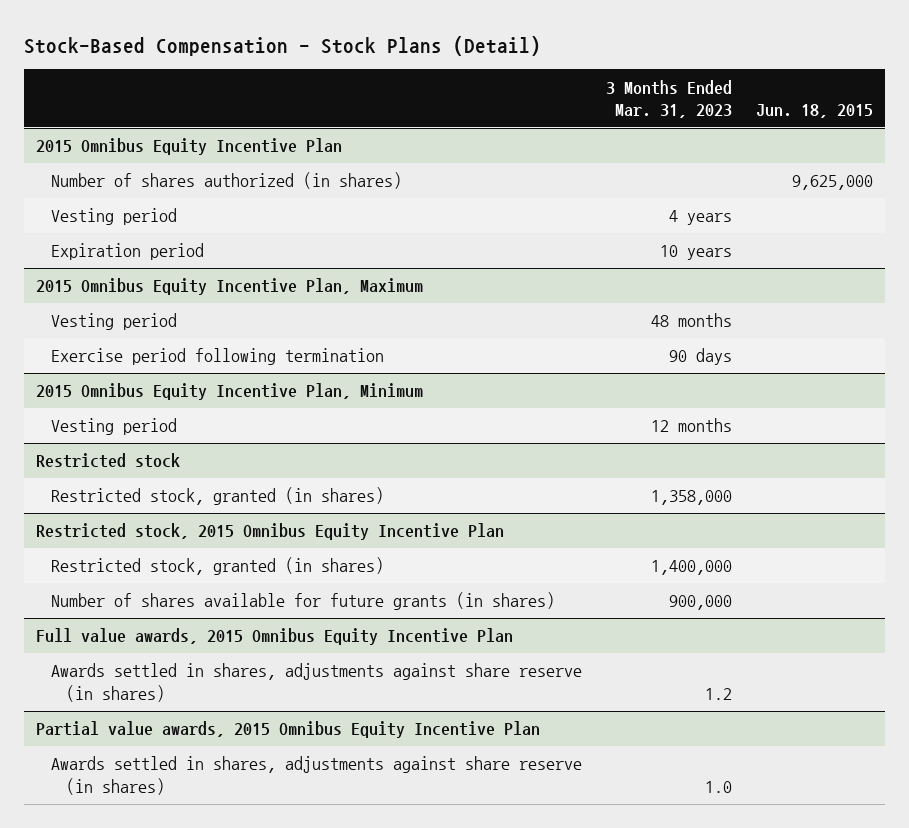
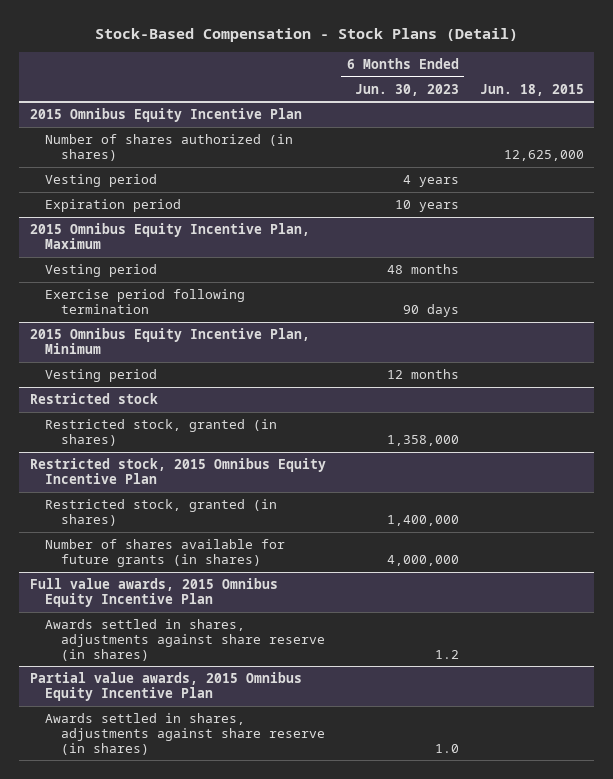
- | 3 Months Ended Mar. 31, 2023 | Jun. 18, 2015
+ | 6 Months Ended Jun. 30, 2023 | Jun. 18, 2015
@ 2015 Omnibus Equity Incentive Plan
- Number of shares authorized (in shares) | | 9,625,000
+ Number of shares authorized (in shares) | | 12,625,000

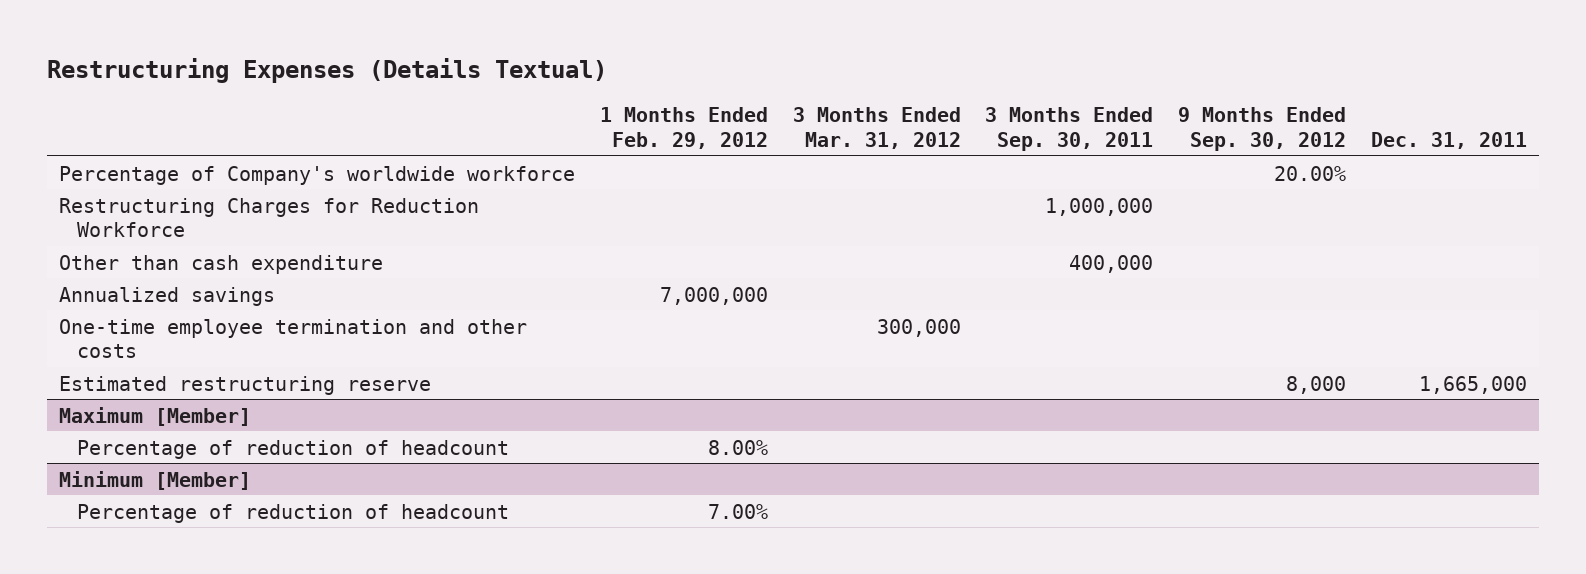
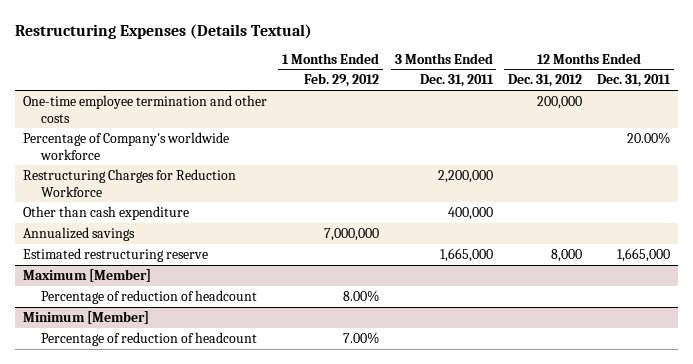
- | 1 Months Ended Feb. 29, 2012 | 3 Months Ended Mar. 31, 2012 | 3 Months Ended Sep. 30, 2011 | 9 Months Ended Sep. 30, 2012 | Dec. 31, 2011
+ | 1 Months Ended Feb. 29, 2012 | 3 Months Ended Dec. 31, 2011 | 12 Months Ended Dec. 31, 2012 | 12 Months Ended Dec. 31, 2011
moved up: One-time employee termination and other costs | | | 200,000 |

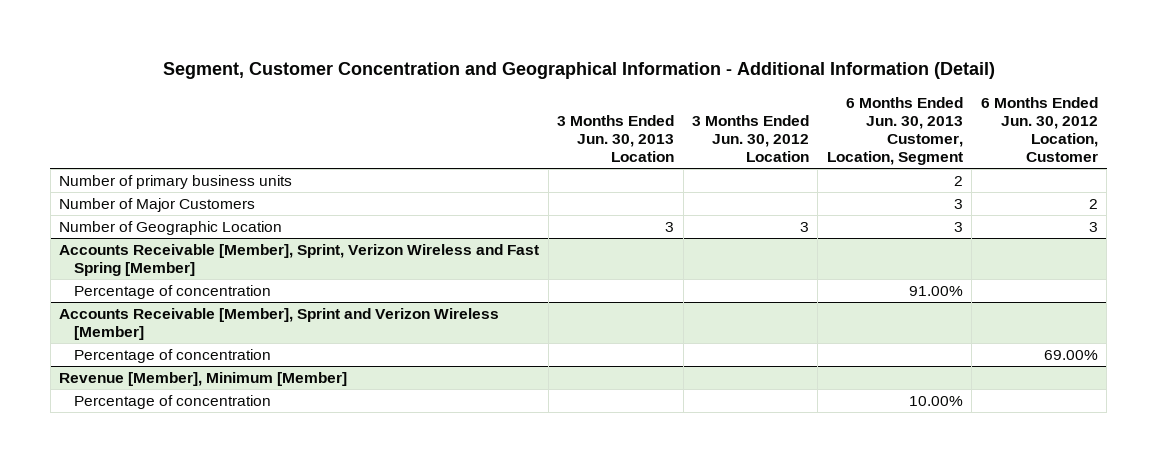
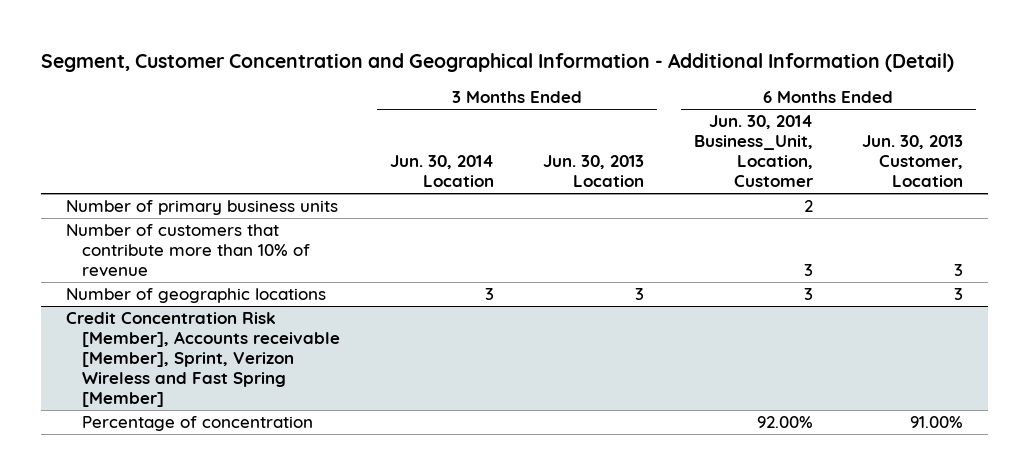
- | 3 Months Ended Jun. 30, 2013 Location | 3 Months Ended Jun. 30, 2012 Location | 6 Months Ended Jun. 30, 2013 Customer, Location, Segment | 6 Months Ended Jun. 30, 2012 Location, Customer
+ | 3 Months Ended Jun. 30, 2014 Location | 3 Months Ended Jun. 30, 2013 Location | 6 Months Ended Jun. 30, 2014 Business_Unit, Location, Customer | 6 Months Ended Jun. 30, 2013 Customer, Location
- Number of Major Customers | | | 3 | 2
- Number of Geographic Location | 3 | 3 | 3 | 3
- Accounts Receivable [Member], Sprint, Verizon Wireless and Fast Spring [Member]
+ Number of customers that contribute more than 10% of revenue | | | 3 | 3
+ Number of geographic locations | 3 | 3 | 3 | 3
+ Credit Concentration Risk [Member], Accounts receivable [Member], Sprint, Verizon Wireless and Fast Spring [Member]
- Accounts Receivable [Member], Sprint and Verizon Wireless [Member]
- Percentage of concentration | | | | 69.00%
- Revenue [Member], Minimum [Member]
- Percentage of concentration | | | 10.00% |

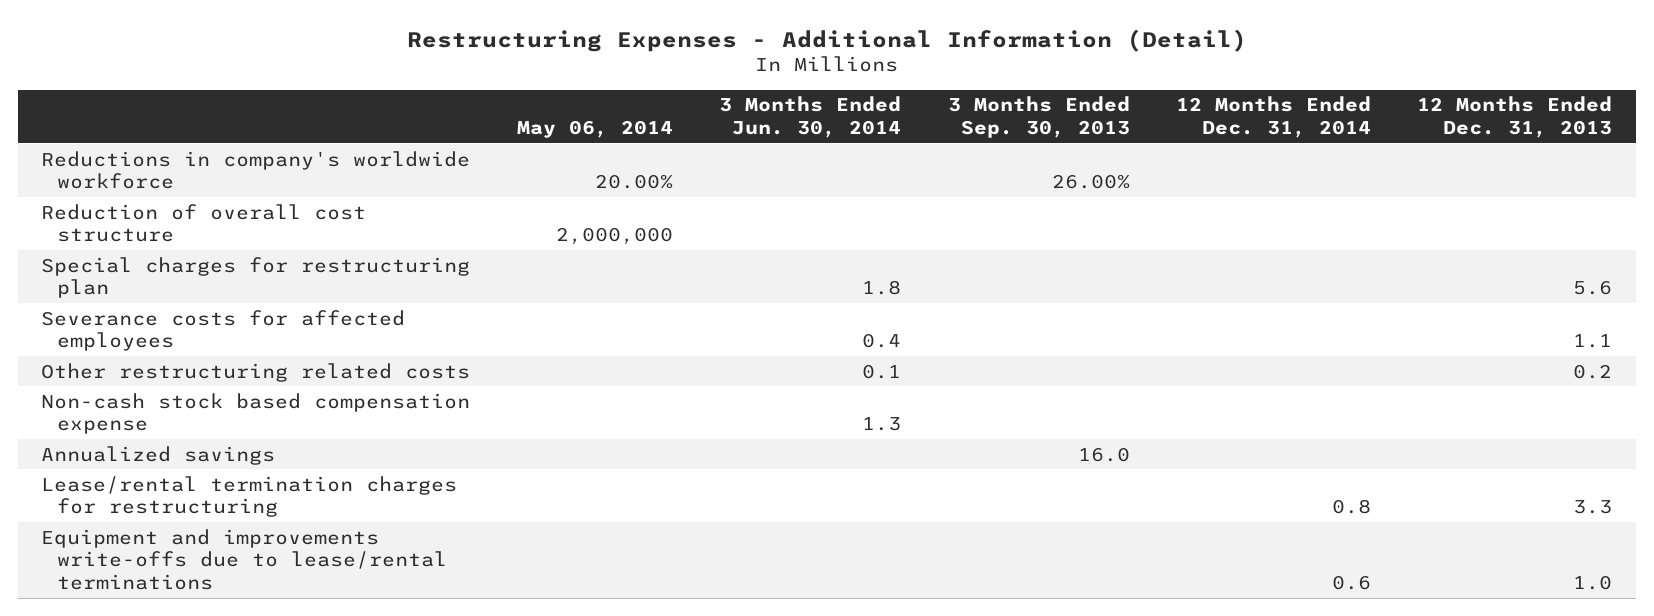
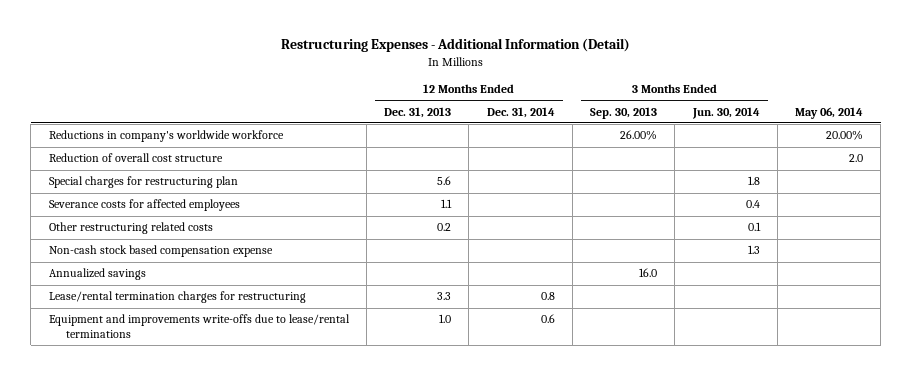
- | May 06, 2014 | 3 Months Ended Jun. 30, 2014 | 3 Months Ended Sep. 30, 2013 | 12 Months Ended Dec. 31, 2014 | 12 Months Ended Dec. 31, 2013
+ | 12 Months Ended Dec. 31, 2013 | 12 Months Ended Dec. 31, 2014 | 3 Months Ended Sep. 30, 2013 | 3 Months Ended Jun. 30, 2014 | May 06, 2014
- Reduction of overall cost structure | 2,000,000 | | | |
+ Reduction of overall cost structure | | | | | 2.0

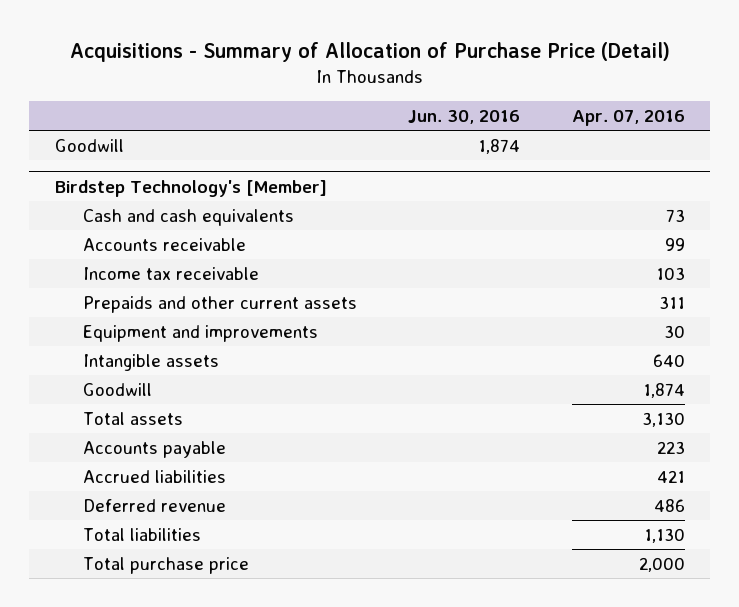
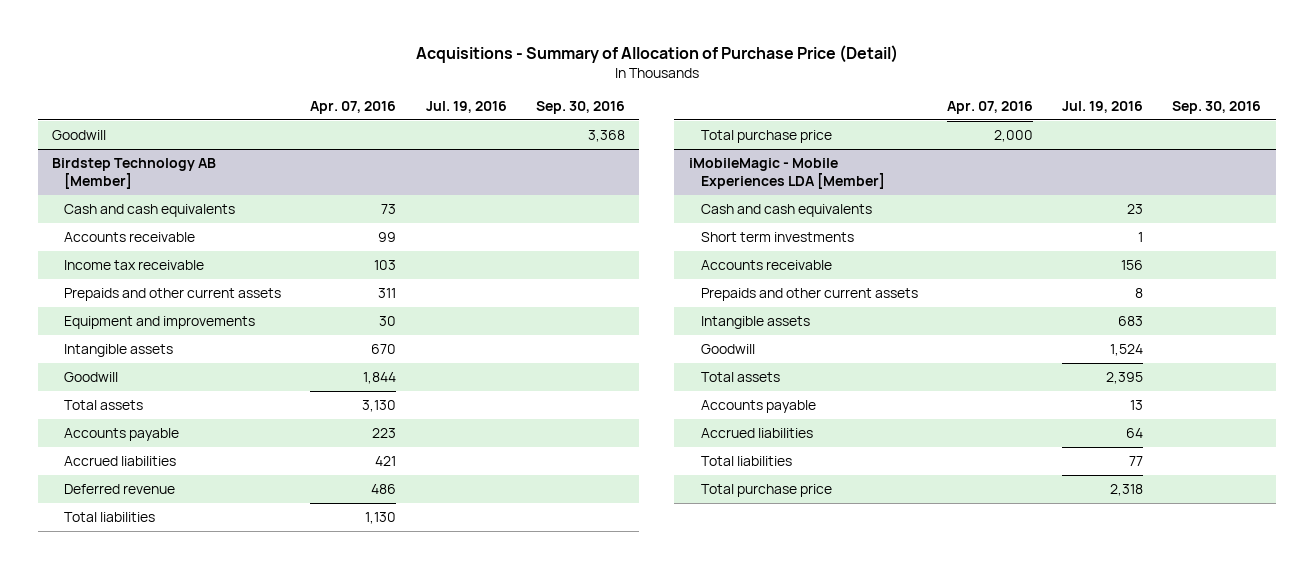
- | Jun. 30, 2016 | Apr. 07, 2016
+ | Apr. 07, 2016 | Jul. 19, 2016 | Sep. 30, 2016
- Birdstep Technology's [Member]
+ Birdstep Technology AB [Member]
- Intangible assets | | 640
- Goodwill | | 1,874
+ Intangible assets | 670 | |
+ Goodwill | 1,844 | |
+ iMobileMagic - Mobile Experiences LDA [Member]
+ Cash and cash equivalents | | 23 |
+ Short term investments | | 1 |
+ Accounts receivable | | 156 |
+ Prepaids and other current assets | | 8 |
+ Intangible assets | | 683 |
+ Goodwill | | 1,524 |
+ Total assets | | 2,395 |
+ Accounts payable | | 13 |
+ Accrued liabilities | | 64 |
+ Total liabilities | | 77 |
+ Total purchase price | | 2,318 |

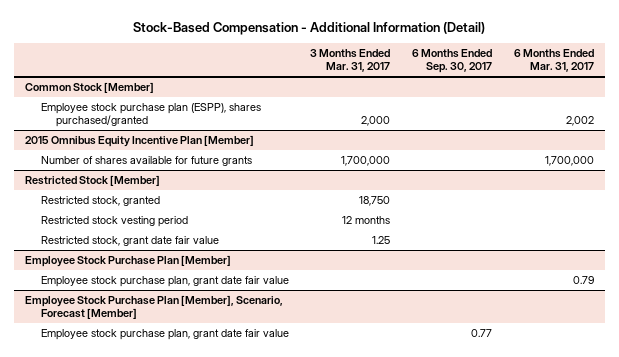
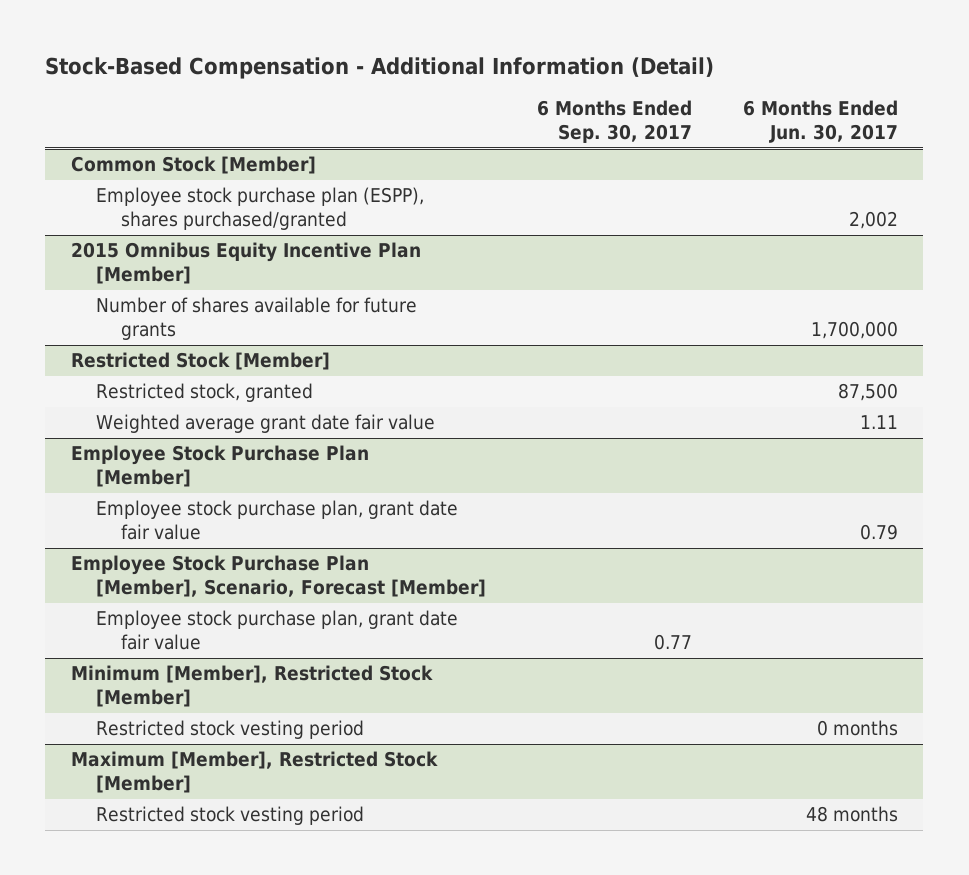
- | 3 Months Ended Mar. 31, 2017 | 6 Months Ended Sep. 30, 2017 | 6 Months Ended Mar. 31, 2017
+ | 6 Months Ended Sep. 30, 2017 | 6 Months Ended Jun. 30, 2017
@ Restricted Stock [Member]
- Restricted stock vesting period | 12 months | |
- Restricted stock, grant date fair value | 1.25 | |
+ Weighted average grant date fair value | | 1.11
+ Minimum [Member], Restricted Stock [Member]
+ Restricted stock vesting period | | 0 months
+ Maximum [Member], Restricted Stock [Member]
+ Restricted stock vesting period | | 48 months

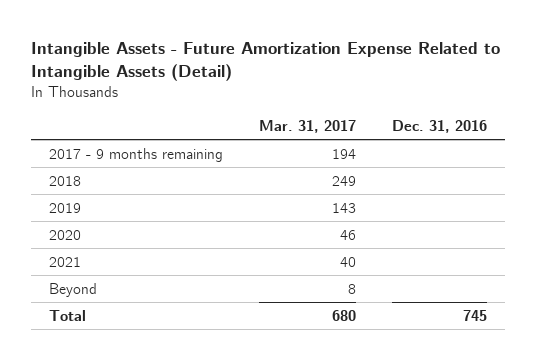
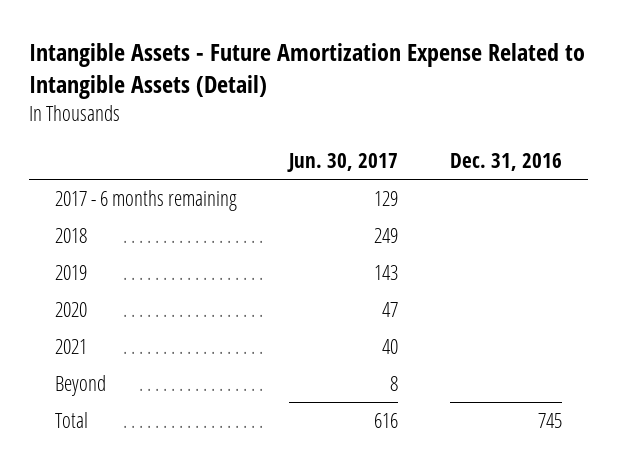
- | Mar. 31, 2017 | Dec. 31, 2016
+ | Jun. 30, 2017 | Dec. 31, 2016
- 2017 - 9 months remaining | 194 |
+ 2017 - 6 months remaining | 129 |

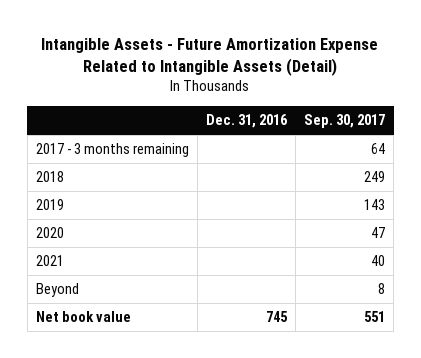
- | Jun. 30, 2017 | Dec. 31, 2016
+ | Dec. 31, 2016 | Sep. 30, 2017
- 2017 - 6 months remaining | 129 |
+ 2017 - 3 months remaining | | 64
- Total | 616 | 745
+ Net book value | 745 | 551

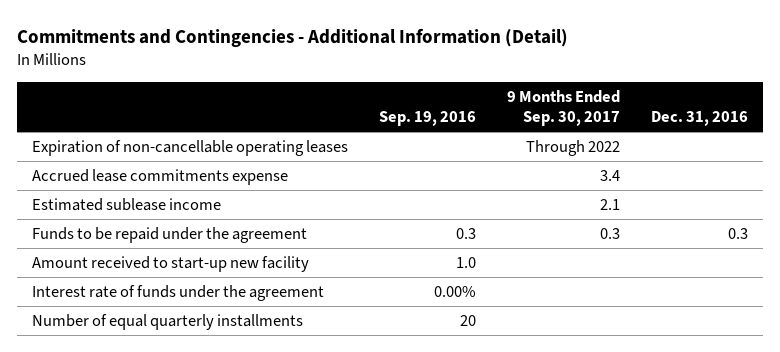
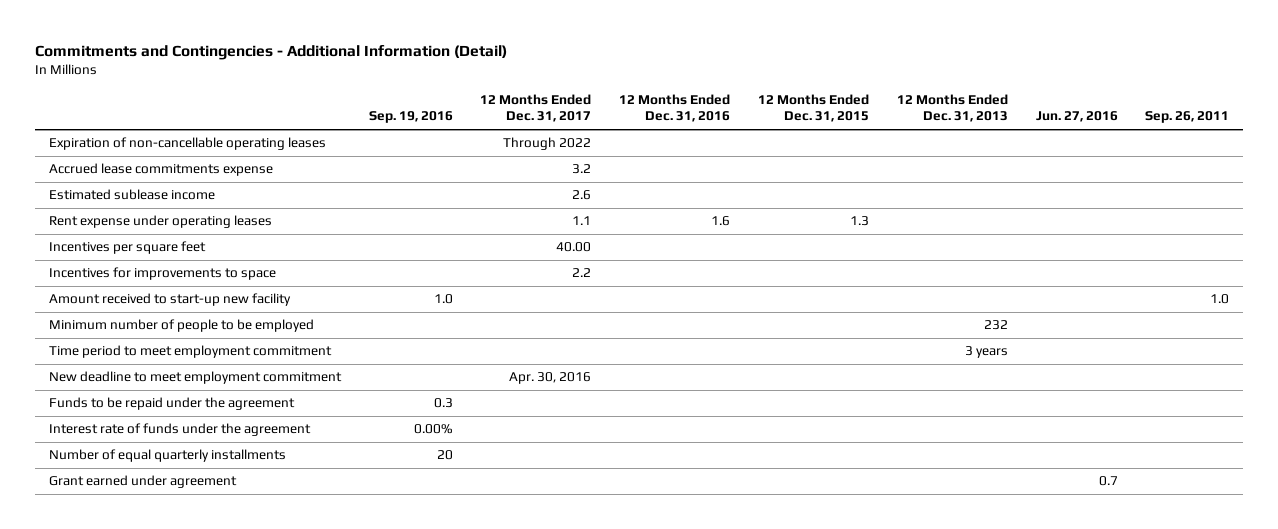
- | Sep. 19, 2016 | 9 Months Ended Sep. 30, 2017 | Dec. 31, 2016
+ | Sep. 19, 2016 | 12 Months Ended Dec. 31, 2017 | 12 Months Ended Dec. 31, 2016 | 12 Months Ended Dec. 31, 2015 | 12 Months Ended Dec. 31, 2013 | Jun. 27, 2016 | Sep. 26, 2011
+ Rent expense under operating leases | | 1.1 | 1.6 | 1.3 | | |
+ Incentives per square feet | | 40.00 | | | | |
+ Incentives for improvements to space | | 2.2 | | | | |
+ Minimum number of people to be employed | | | | | 232 | |
+ Time period to meet employment commitment | | | | | 3 years | |
+ New deadline to meet employment commitment | | Apr. 30, 2016 | | | | |
moved down: Funds to be repaid under the agreement | 0.3 | | | | | |
+ Grant earned under agreement | | | | | | 0.7 |

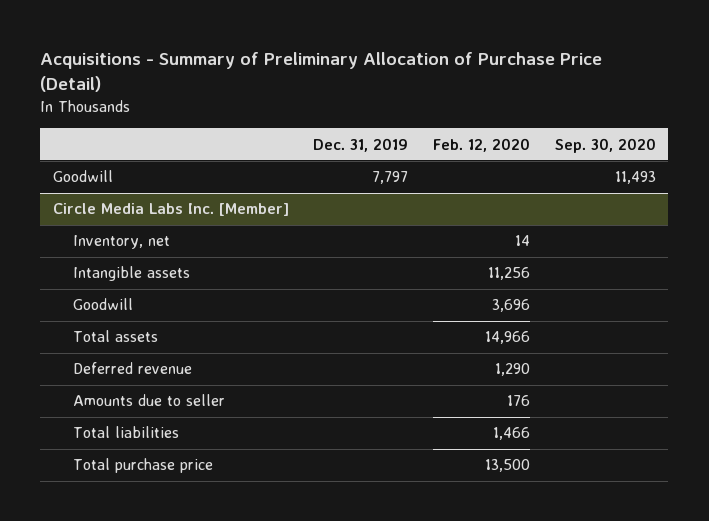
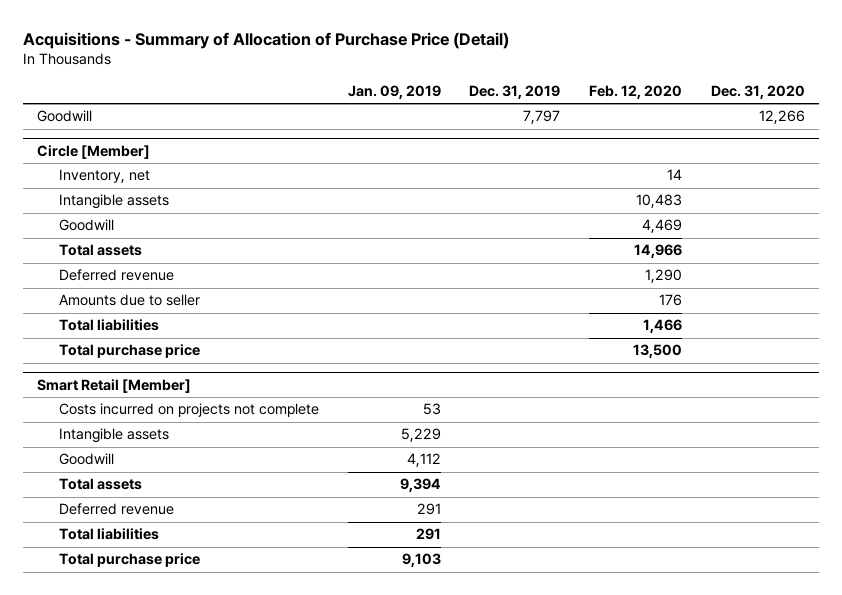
- Acquisitions - Summary of Preliminary Allocation of Purchase Price (Detail)
+ Acquisitions - Summary of Allocation of Purchase Price (Detail)
- | Dec. 31, 2019 | Feb. 12, 2020 | Sep. 30, 2020
+ | Jan. 09, 2019 | Dec. 31, 2019 | Feb. 12, 2020 | Dec. 31, 2020
- Circle Media Labs Inc. [Member]
+ Circle [Member]
- Intangible assets | | 11,256 |
- Goodwill | | 3,696 |
+ Intangible assets | | | 10,483 |
+ Goodwill | | | 4,469 |
+ Smart Retail [Member]
+ Costs incurred on projects not complete | 53 | | |
+ Intangible assets | 5,229 | | |
+ Goodwill | 4,112 | | |
+ Total assets | 9,394 | | |
+ Deferred revenue | 291 | | |
+ Total liabilities | 291 | | |
+ Total purchase price | 9,103 | | |

